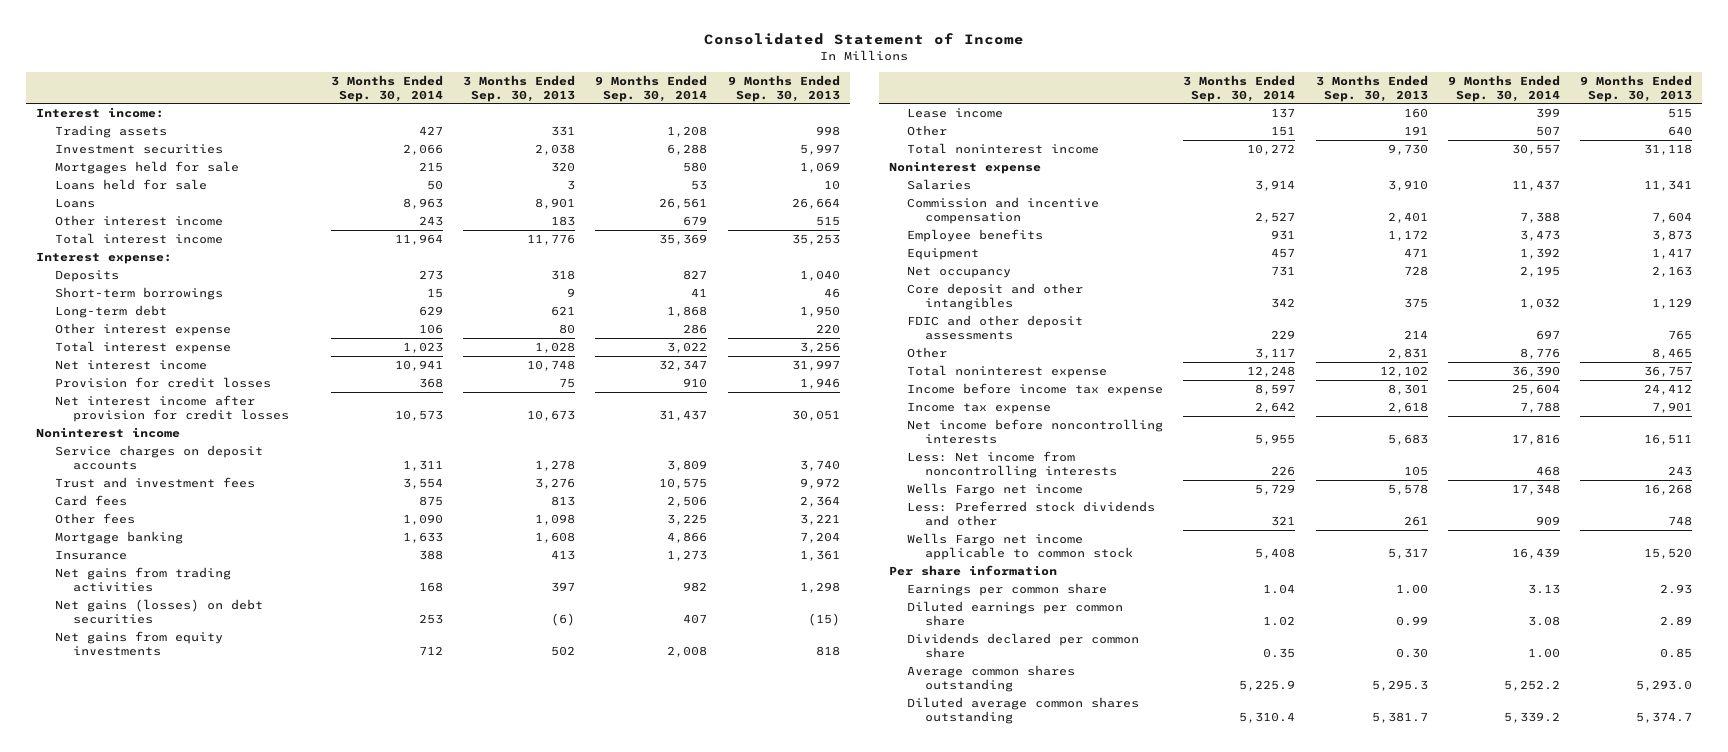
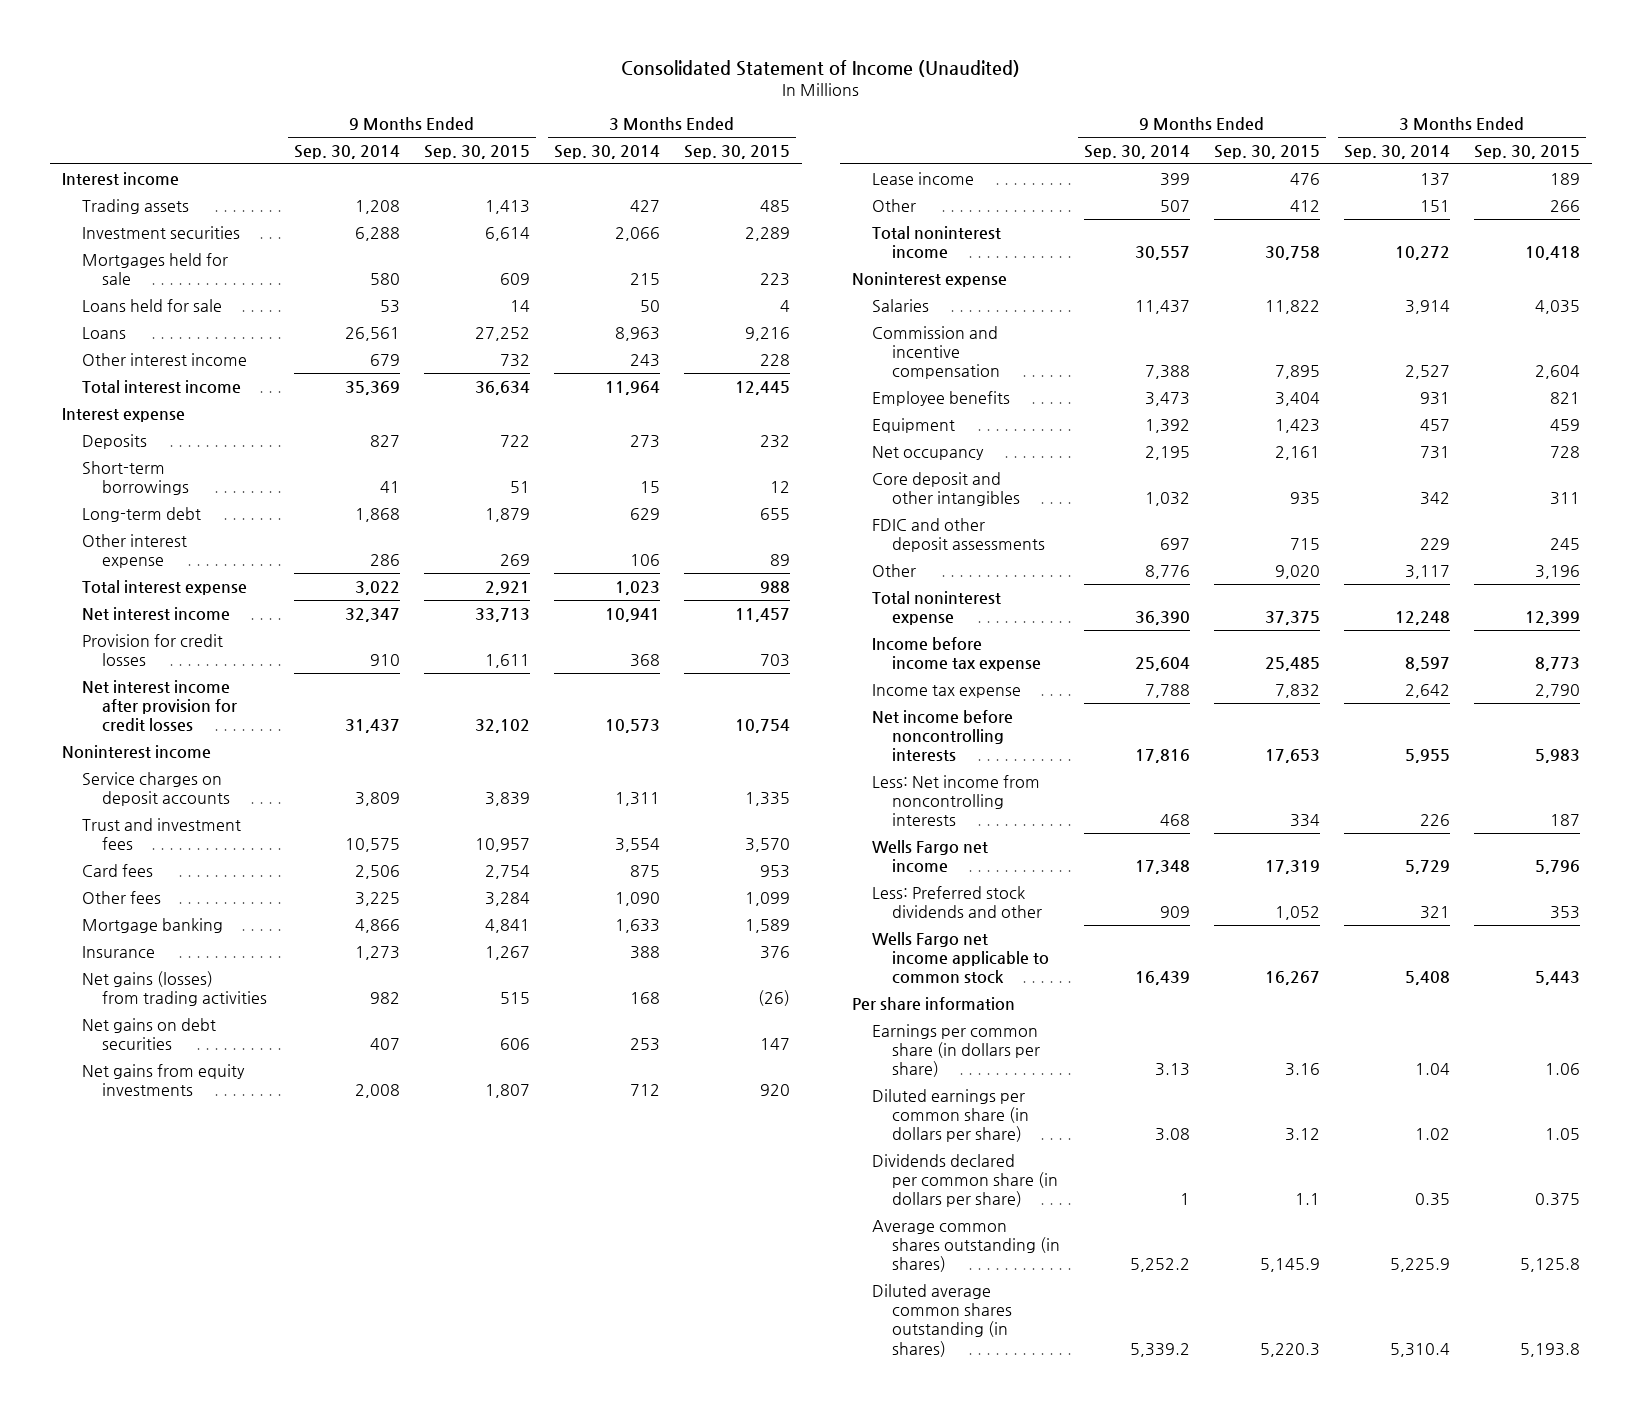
- Consolidated Statement of Income
+ Consolidated Statement of Income (Unaudited)
- | 3 Months Ended Sep. 30, 2014 | 3 Months Ended Sep. 30, 2013 | 9 Months Ended Sep. 30, 2014 | 9 Months Ended Sep. 30, 2013
+ | 9 Months Ended Sep. 30, 2014 | 9 Months Ended Sep. 30, 2015 | 3 Months Ended Sep. 30, 2014 | 3 Months Ended Sep. 30, 2015
- Interest income:
+ Interest income
- Interest expense:
+ Interest expense
- Net gains from trading activities | 168 | 397 | 982 | 1,298
- Net gains (losses) on debt securities | 253 | (6) | 407 | (15)
+ Net gains (losses) from trading activities | 982 | 515 | 168 | (26)
+ Net gains on debt securities | 407 | 606 | 253 | 147
- Earnings per common share | 1.04 | 1.00 | 3.13 | 2.93
- Diluted earnings per common share | 1.02 | 0.99 | 3.08 | 2.89
- Dividends declared per common share | 0.35 | 0.30 | 1.00 | 0.85
- Average common shares outstanding | 5,225.9 | 5,295.3 | 5,252.2 | 5,293.0
- Diluted average common shares outstanding | 5,310.4 | 5,381.7 | 5,339.2 | 5,374.7
+ Earnings per common share (in dollars per share) | 3.13 | 3.16 | 1.04 | 1.06
+ Diluted earnings per common share (in dollars per share) | 3.08 | 3.12 | 1.02 | 1.05
+ Dividends declared per common share (in dollars per share) | 1 | 1.1 | 0.35 | 0.375
+ Average common shares outstanding (in shares) | 5,252.2 | 5,145.9 | 5,225.9 | 5,125.8
+ Diluted average common shares outstanding (in shares) | 5,339.2 | 5,220.3 | 5,310.4 | 5,193.8

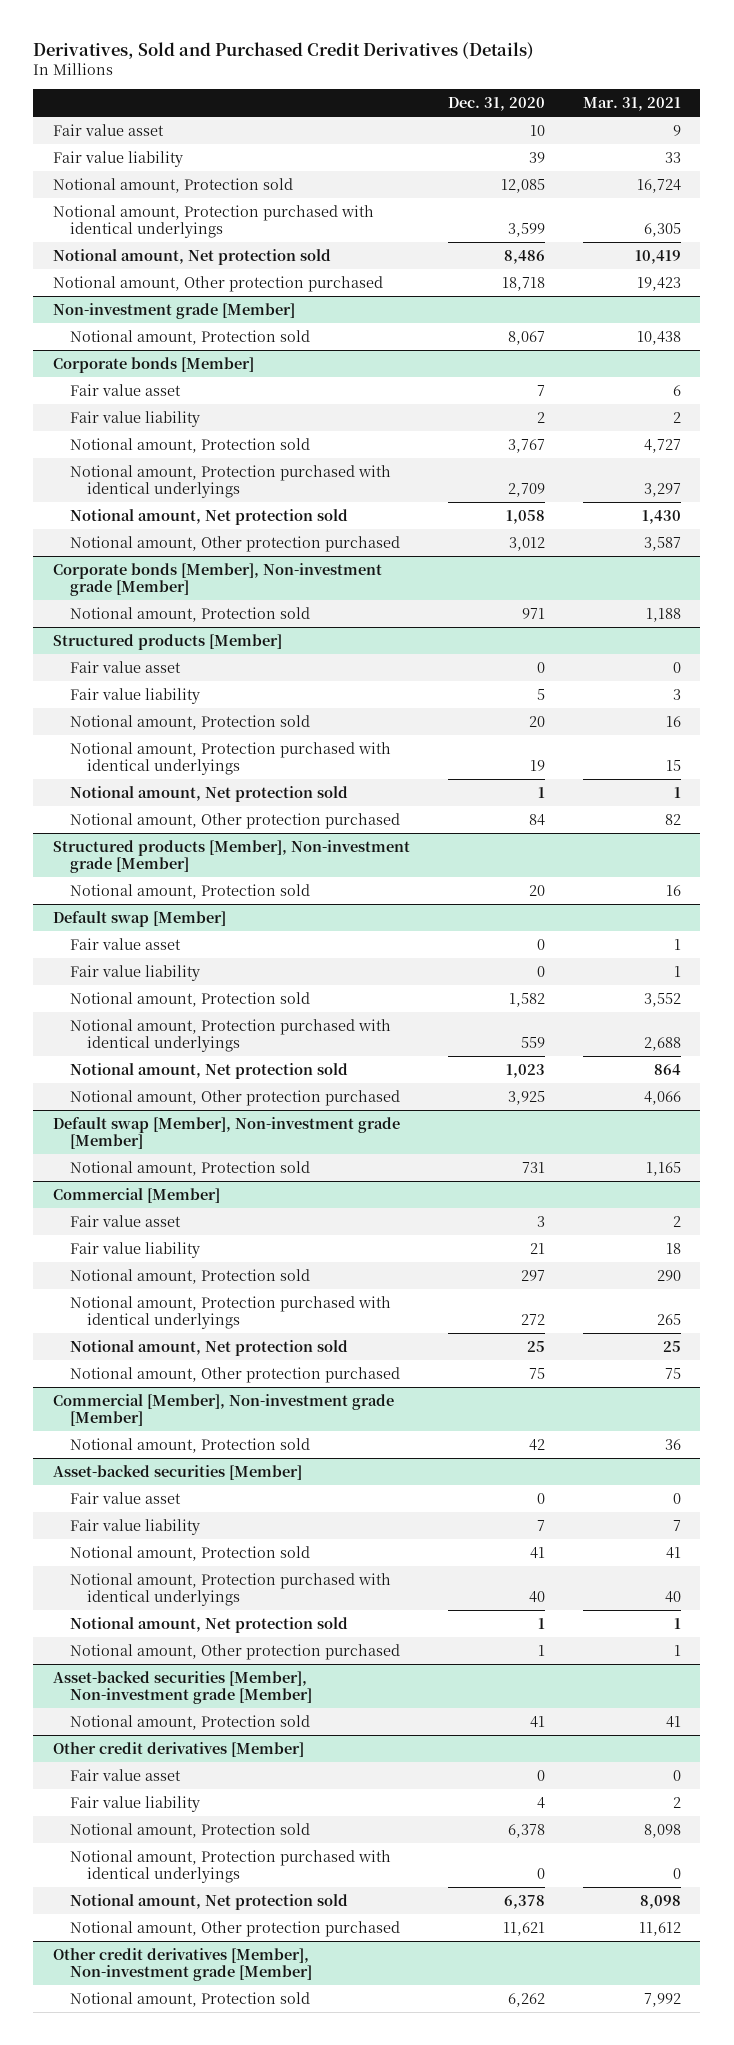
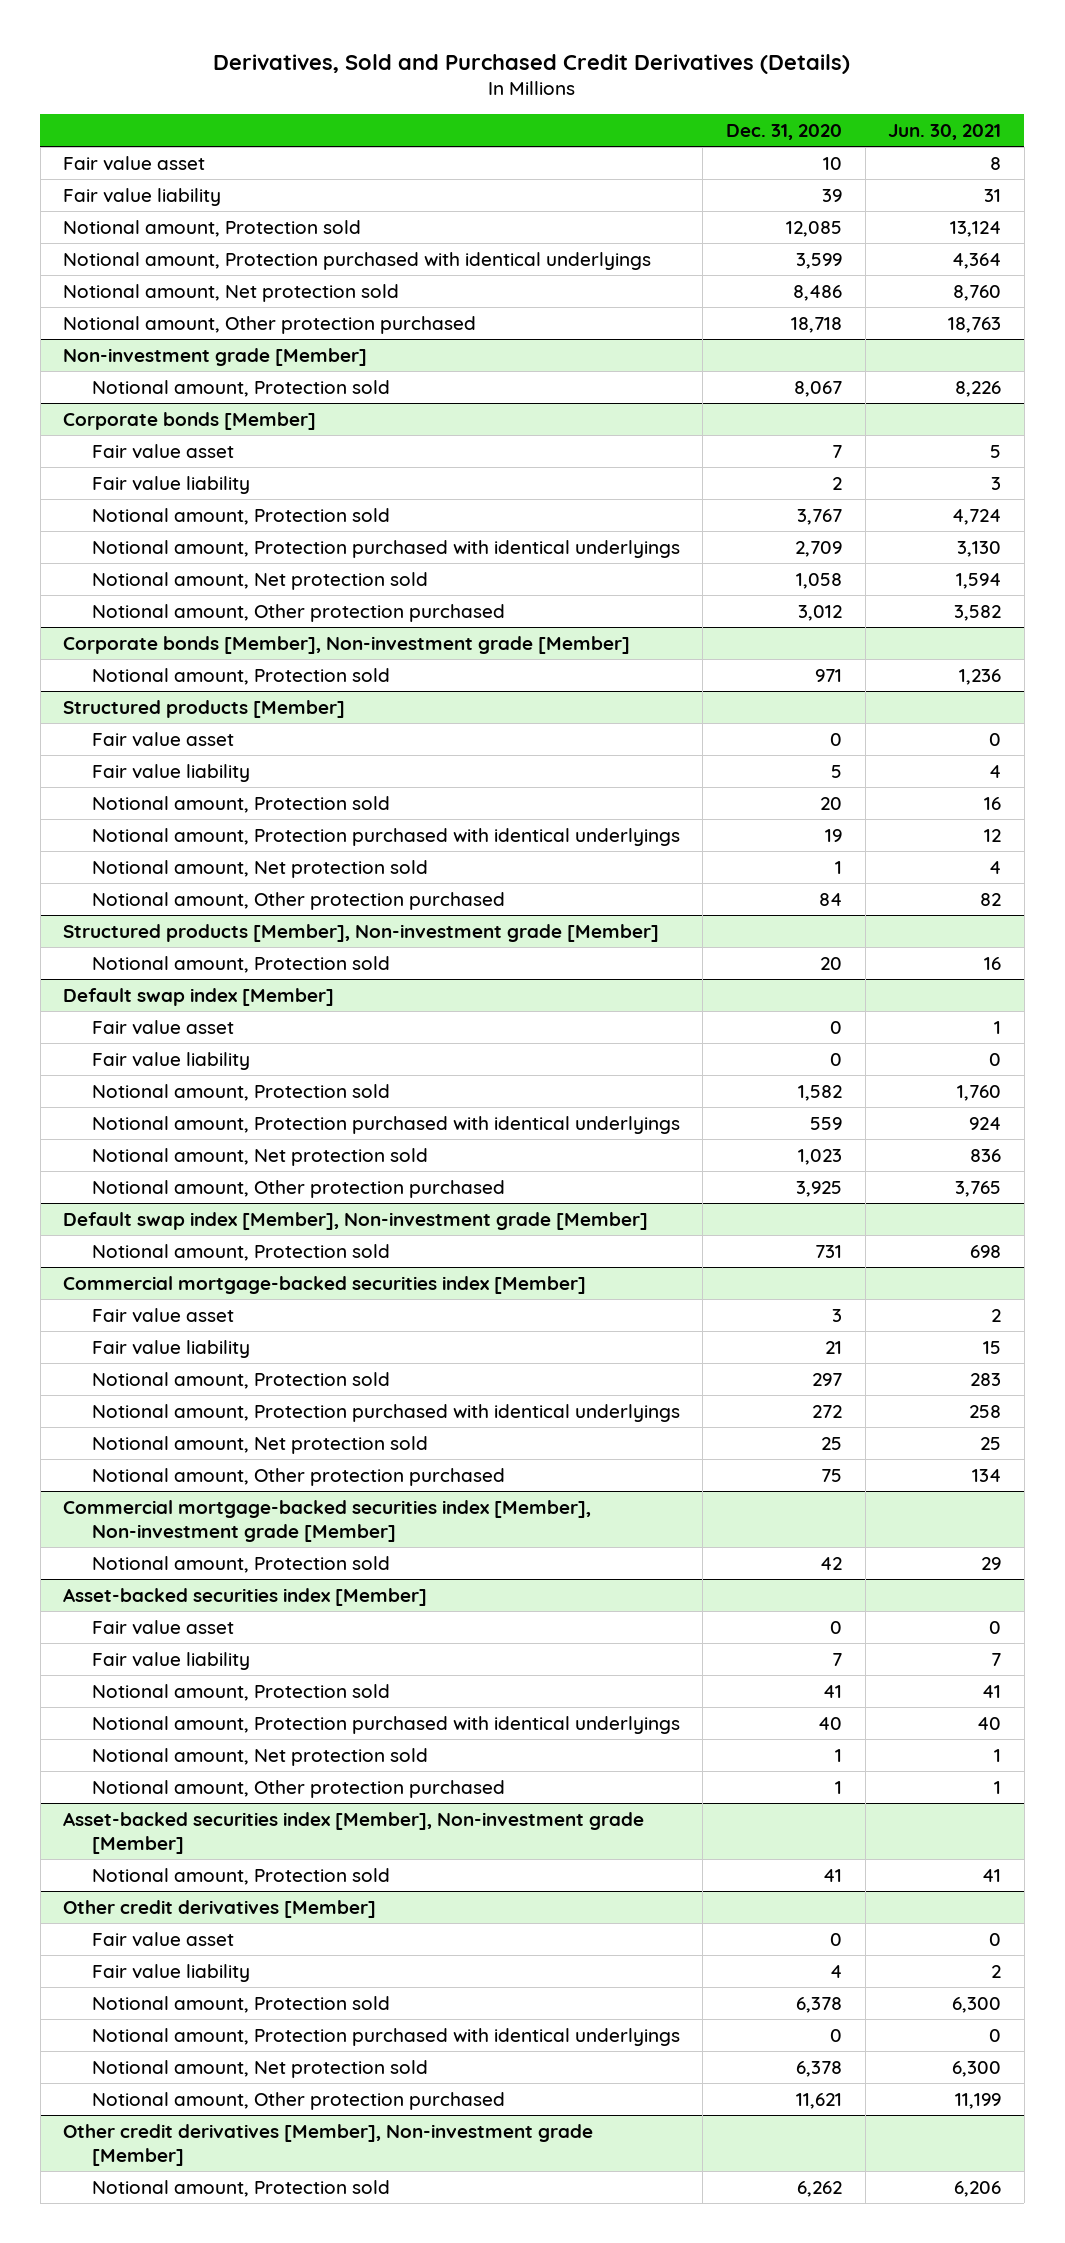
- | Dec. 31, 2020 | Mar. 31, 2021
+ | Dec. 31, 2020 | Jun. 30, 2021
- Default swap [Member]
+ Default swap index [Member]
- Default swap [Member], Non-investment grade [Member]
+ Default swap index [Member], Non-investment grade [Member]
- Commercial [Member]
+ Commercial mortgage-backed securities index [Member]
- Commercial [Member], Non-investment grade [Member]
+ Commercial mortgage-backed securities index [Member], Non-investment grade [Member]
- Asset-backed securities [Member]
+ Asset-backed securities index [Member]
- Asset-backed securities [Member], Non-investment grade [Member]
+ Asset-backed securities index [Member], Non-investment grade [Member]

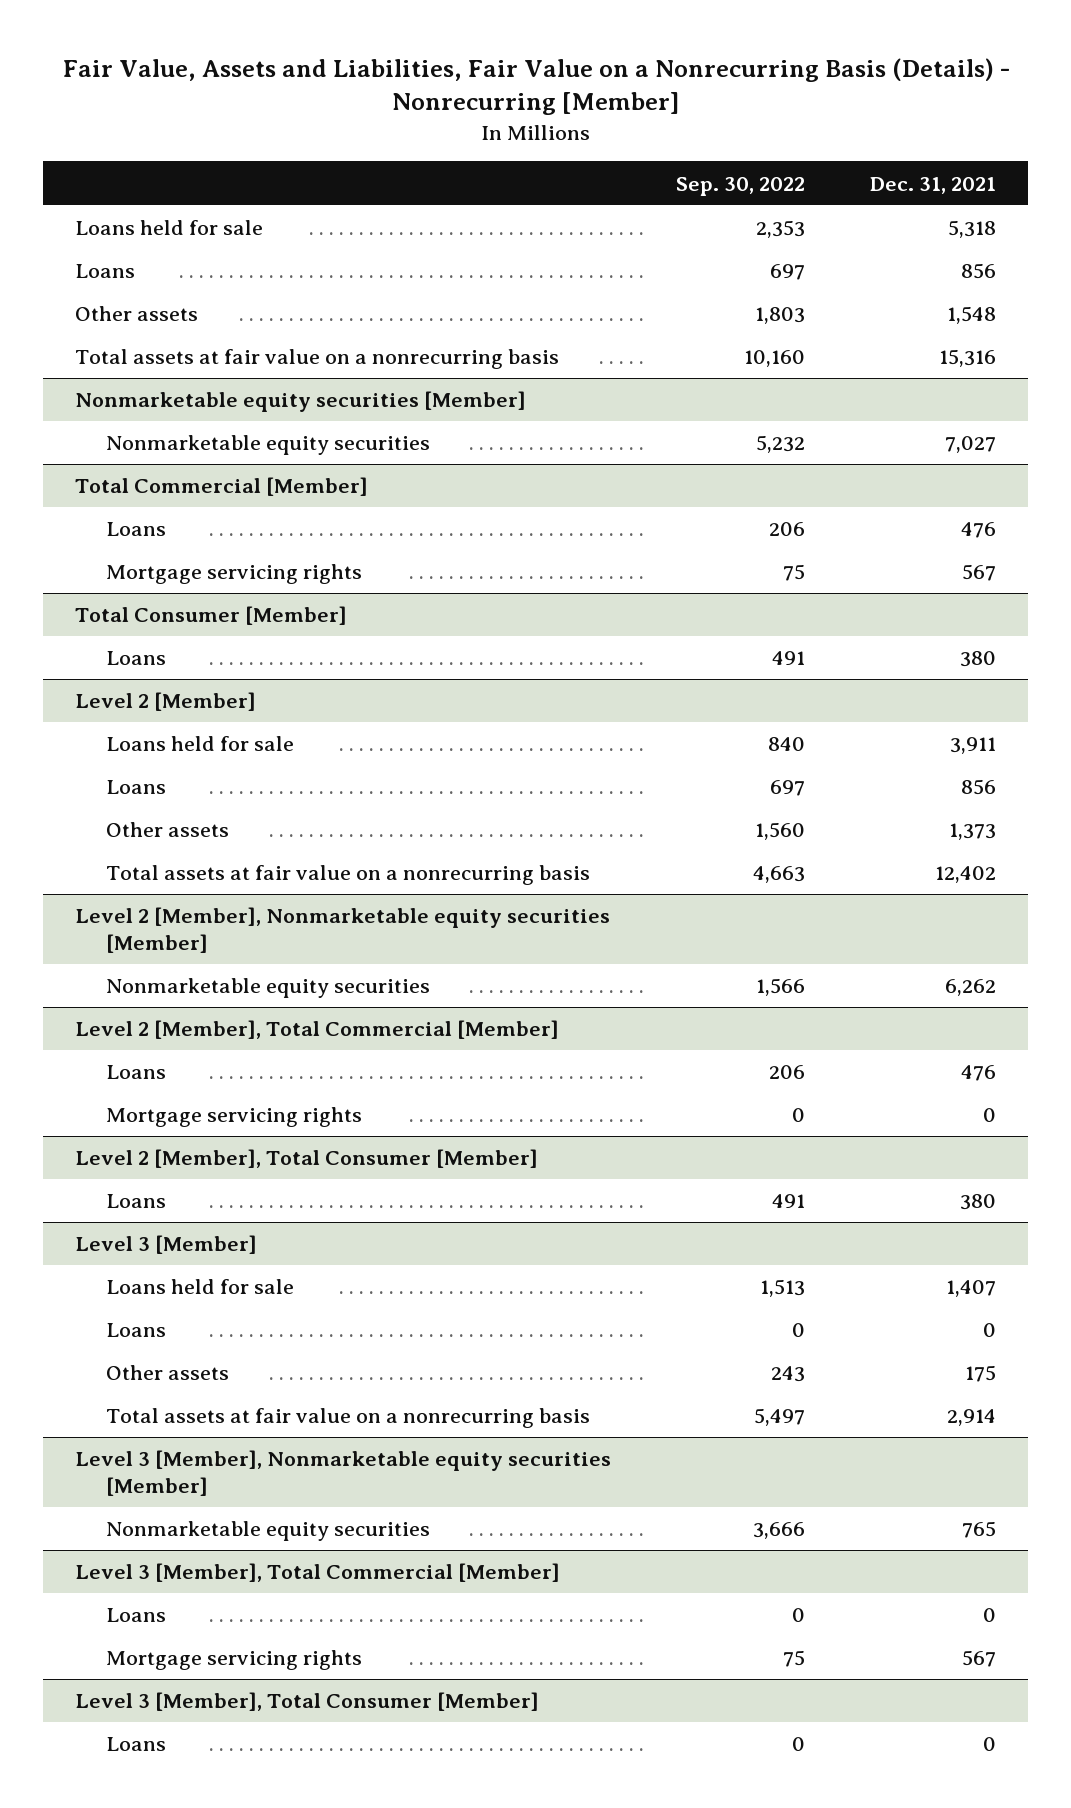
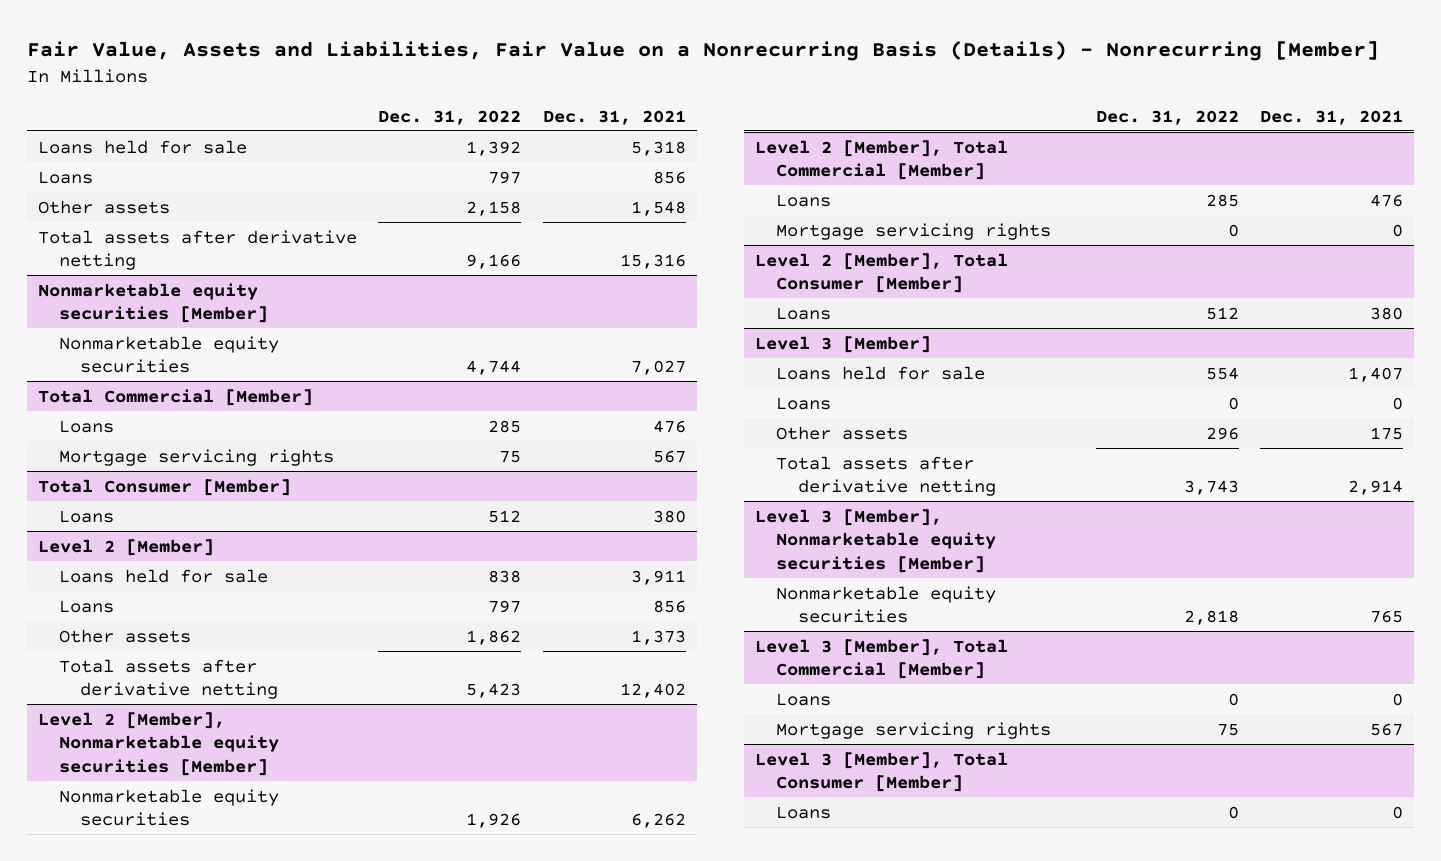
- | Sep. 30, 2022 | Dec. 31, 2021
+ | Dec. 31, 2022 | Dec. 31, 2021
- Total assets at fair value on a nonrecurring basis | 10,160 | 15,316
+ Total assets after derivative netting | 9,166 | 15,316
@ Level 2 [Member]
- Total assets at fair value on a nonrecurring basis | 4,663 | 12,402
+ Total assets after derivative netting | 5,423 | 12,402
@ Level 3 [Member]
- Total assets at fair value on a nonrecurring basis | 5,497 | 2,914
+ Total assets after derivative netting | 3,743 | 2,914

